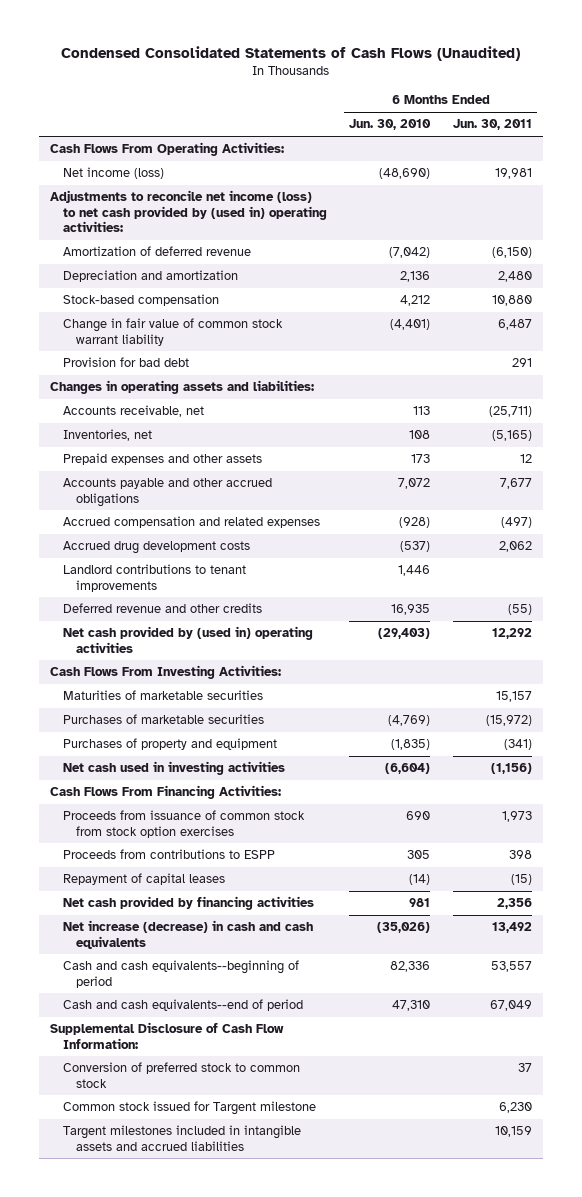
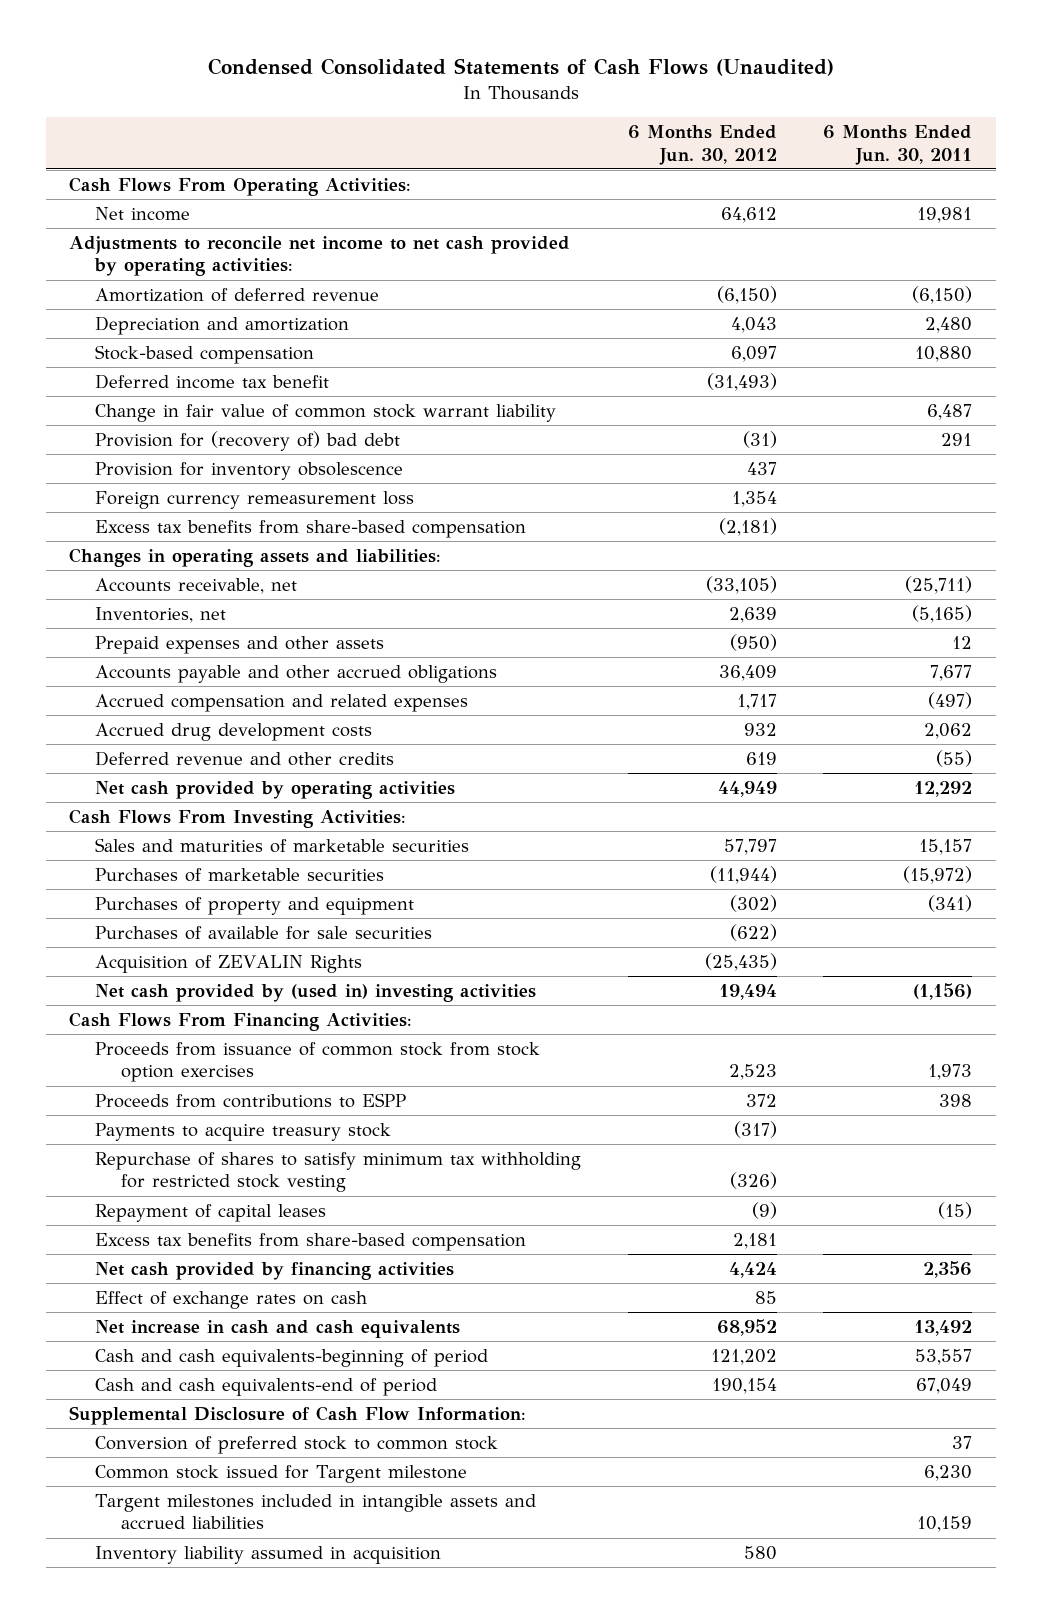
- | 6 Months Ended Jun. 30, 2010 | 6 Months Ended Jun. 30, 2011
+ | 6 Months Ended Jun. 30, 2012 | 6 Months Ended Jun. 30, 2011
- Net income (loss) | (48,690) | 19,981
- Adjustments to reconcile net income (loss) to net cash provided by (used in) operating activities:
+ Net income | 64,612 | 19,981
+ Adjustments to reconcile net income to net cash provided by operating activities:
+ Deferred income tax benefit | (31,493) |
- Provision for bad debt | | 291
+ Provision for (recovery of) bad debt | (31) | 291
+ Provision for inventory obsolescence | 437 |
+ Foreign currency remeasurement loss | 1,354 |
+ Excess tax benefits from share-based compensation | (2,181) |
- Landlord contributions to tenant improvements | 1,446 |
- Net cash provided by (used in) operating activities | (29,403) | 12,292
+ Net cash provided by operating activities | 44,949 | 12,292
- Maturities of marketable securities | | 15,157
+ Sales and maturities of marketable securities | 57,797 | 15,157
- Net cash used in investing activities | (6,604) | (1,156)
+ Purchases of available for sale securities | (622) |
+ Acquisition of ZEVALIN Rights | (25,435) |
+ Net cash provided by (used in) investing activities | 19,494 | (1,156)
+ Payments to acquire treasury stock | (317) |
+ Repurchase of shares to satisfy minimum tax withholding for restricted stock vesting | (326) |
+ Excess tax benefits from share-based compensation | 2,181 |
- Net increase (decrease) in cash and cash equivalents | (35,026) | 13,492
- Cash and cash equivalents--beginning of period | 82,336 | 53,557
- Cash and cash equivalents--end of period | 47,310 | 67,049
+ Effect of exchange rates on cash | 85 |
+ Net increase in cash and cash equivalents | 68,952 | 13,492
+ Cash and cash equivalents-beginning of period | 121,202 | 53,557
+ Cash and cash equivalents-end of period | 190,154 | 67,049
+ Inventory liability assumed in acquisition | 580 |

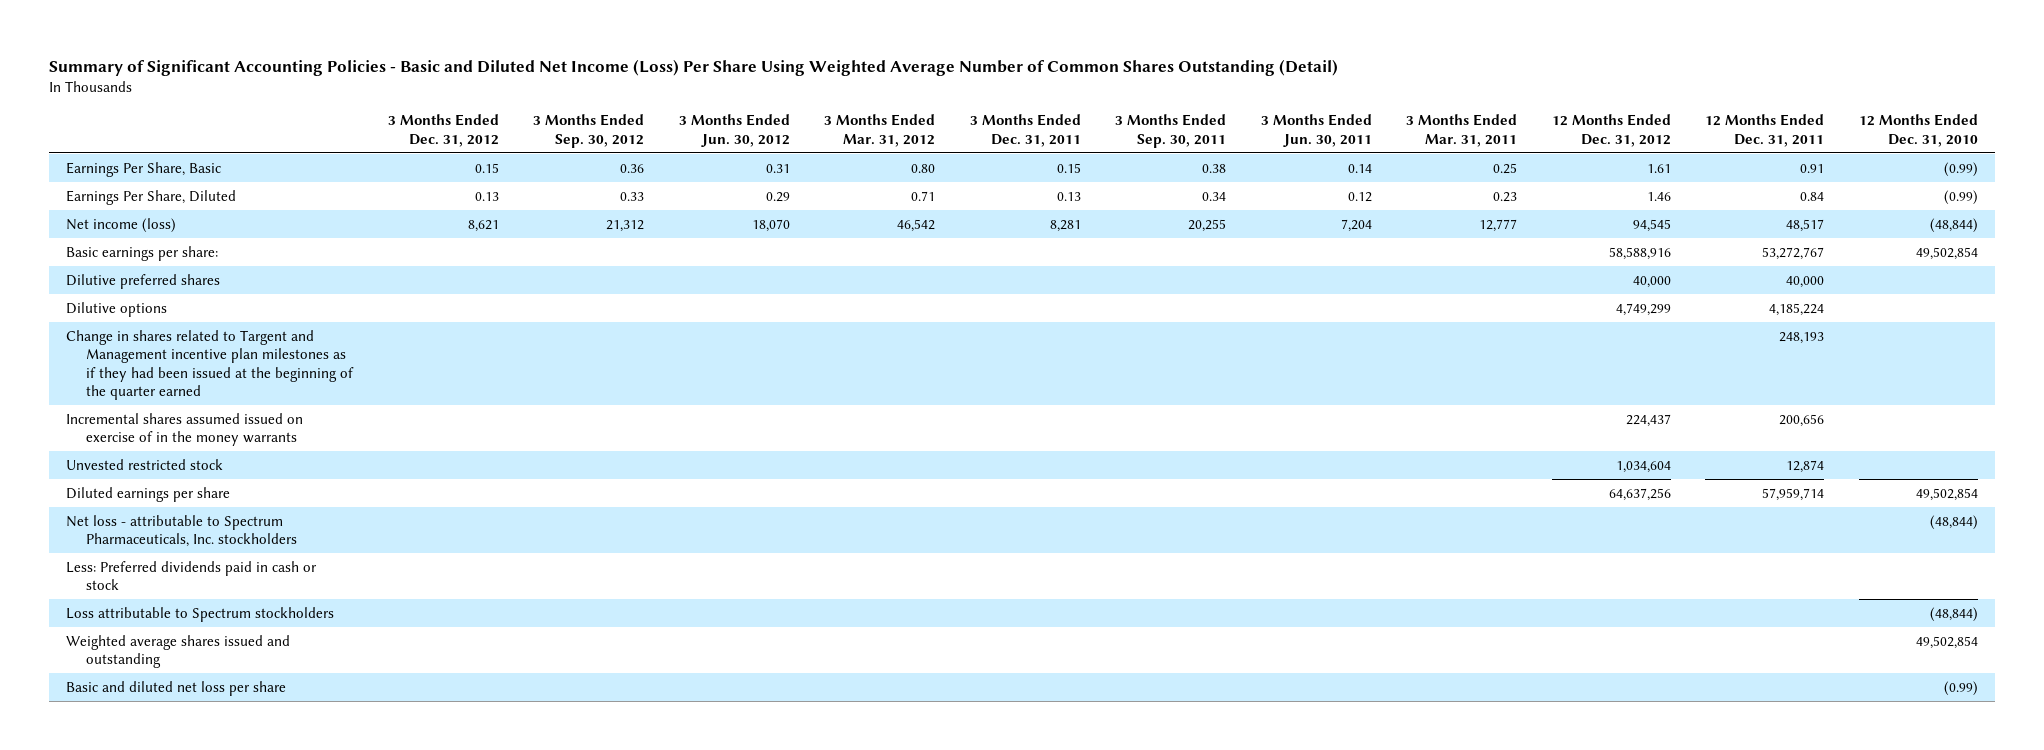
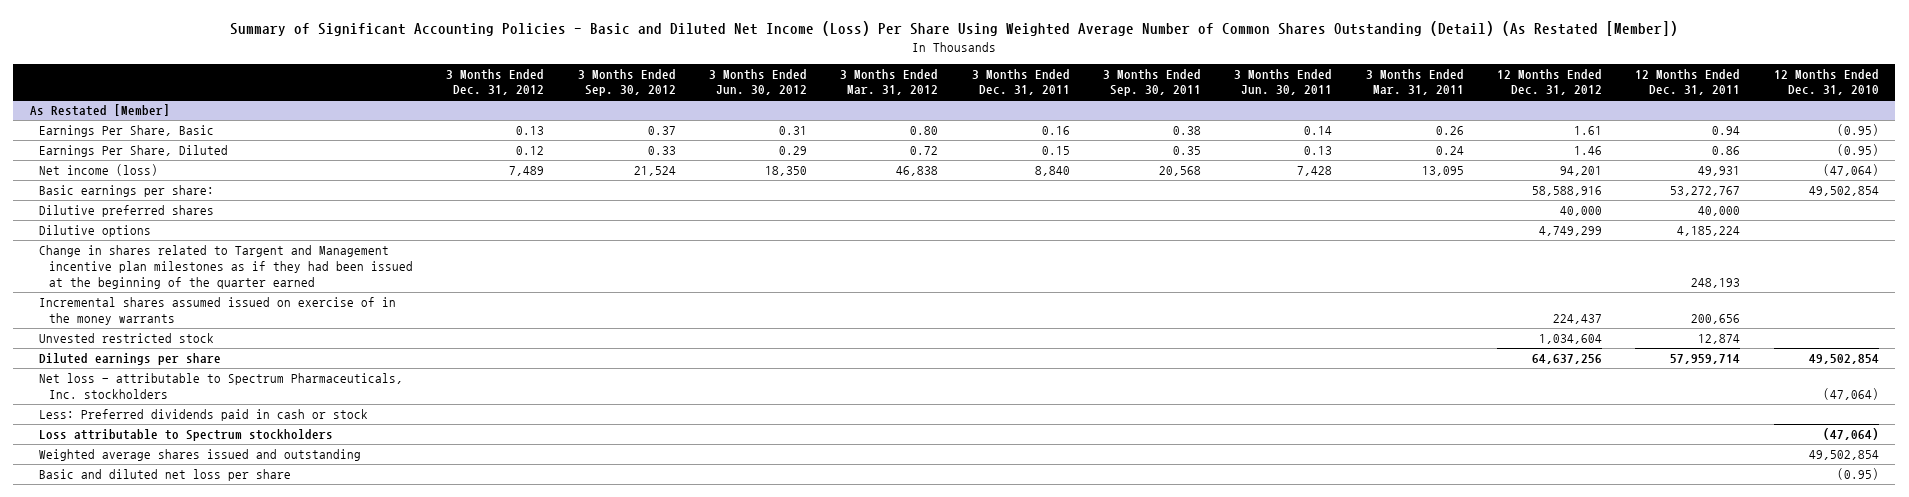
- Summary of Significant Accounting Policies - Basic and Diluted Net Income (Loss) Per Share Using Weighted Average Number of Common Shares Outstanding (Detail)
+ Summary of Significant Accounting Policies - Basic and Diluted Net Income (Loss) Per Share Using Weighted Average Number of Common Shares Outstanding (Detail) (As Restated [Member])
- Earnings Per Share, Basic | 0.15 | 0.36 | 0.31 | 0.80 | 0.15 | 0.38 | 0.14 | 0.25 | 1.61 | 0.91 | (0.99)
- Earnings Per Share, Diluted | 0.13 | 0.33 | 0.29 | 0.71 | 0.13 | 0.34 | 0.12 | 0.23 | 1.46 | 0.84 | (0.99)
- Net income (loss) | 8,621 | 21,312 | 18,070 | 46,542 | 8,281 | 20,255 | 7,204 | 12,777 | 94,545 | 48,517 | (48,844)
+ As Restated [Member]
+ Earnings Per Share, Basic | 0.13 | 0.37 | 0.31 | 0.80 | 0.16 | 0.38 | 0.14 | 0.26 | 1.61 | 0.94 | (0.95)
+ Earnings Per Share, Diluted | 0.12 | 0.33 | 0.29 | 0.72 | 0.15 | 0.35 | 0.13 | 0.24 | 1.46 | 0.86 | (0.95)
+ Net income (loss) | 7,489 | 21,524 | 18,350 | 46,838 | 8,840 | 20,568 | 7,428 | 13,095 | 94,201 | 49,931 | (47,064)
- Net loss - attributable to Spectrum Pharmaceuticals, Inc. stockholders | | | | | | | | | | | (48,844)
+ Net loss - attributable to Spectrum Pharmaceuticals, Inc. stockholders | | | | | | | | | | | (47,064)
- Loss attributable to Spectrum stockholders | | | | | | | | | | | (48,844)
+ Loss attributable to Spectrum stockholders | | | | | | | | | | | (47,064)
- Basic and diluted net loss per share | | | | | | | | | | | (0.99)
+ Basic and diluted net loss per share | | | | | | | | | | | (0.95)

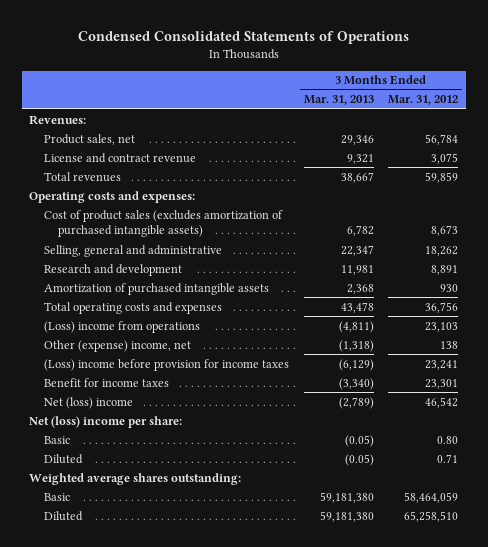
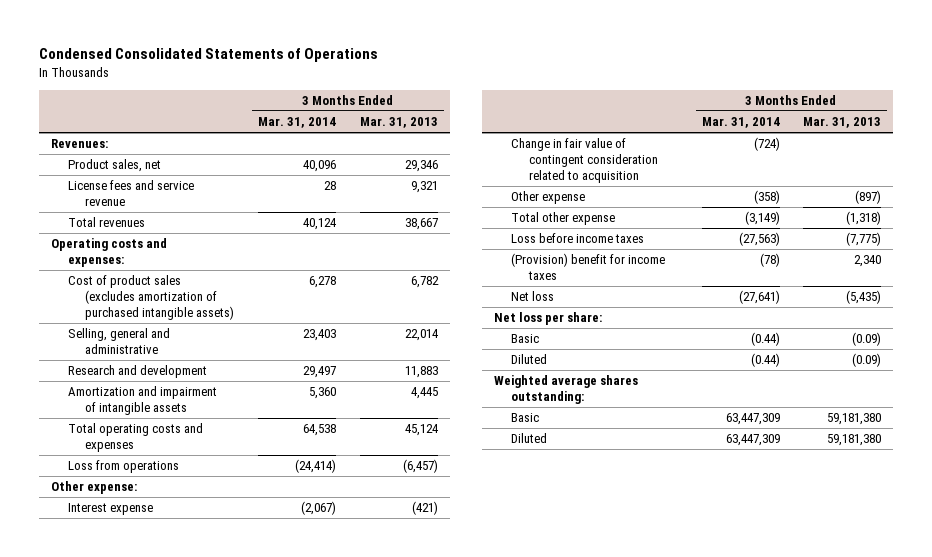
- | 3 Months Ended Mar. 31, 2013 | 3 Months Ended Mar. 31, 2012
+ | 3 Months Ended Mar. 31, 2014 | 3 Months Ended Mar. 31, 2013
- License and contract revenue | 9,321 | 3,075
+ License fees and service revenue | 28 | 9,321
- Selling, general and administrative | 22,347 | 18,262
- Research and development | 11,981 | 8,891
- Amortization of purchased intangible assets | 2,368 | 930
- Total operating costs and expenses | 43,478 | 36,756
- (Loss) income from operations | (4,811) | 23,103
- Other (expense) income, net | (1,318) | 138
- (Loss) income before provision for income taxes | (6,129) | 23,241
- Benefit for income taxes | (3,340) | 23,301
- Net (loss) income | (2,789) | 46,542
- Net (loss) income per share:
- Basic | (0.05) | 0.80
- Diluted | (0.05) | 0.71
+ Selling, general and administrative | 23,403 | 22,014
+ Research and development | 29,497 | 11,883
+ Amortization and impairment of intangible assets | 5,360 | 4,445
+ Total operating costs and expenses | 64,538 | 45,124
+ Loss from operations | (24,414) | (6,457)
+ Other expense:
+ Interest expense | (2,067) | (421)
+ Change in fair value of contingent consideration related to acquisition | (724) |
+ Other expense | (358) | (897)
+ Total other expense | (3,149) | (1,318)
+ Loss before income taxes | (27,563) | (7,775)
+ (Provision) benefit for income taxes | (78) | 2,340
+ Net loss | (27,641) | (5,435)
+ Net loss per share:
+ Basic | (0.44) | (0.09)
+ Diluted | (0.44) | (0.09)

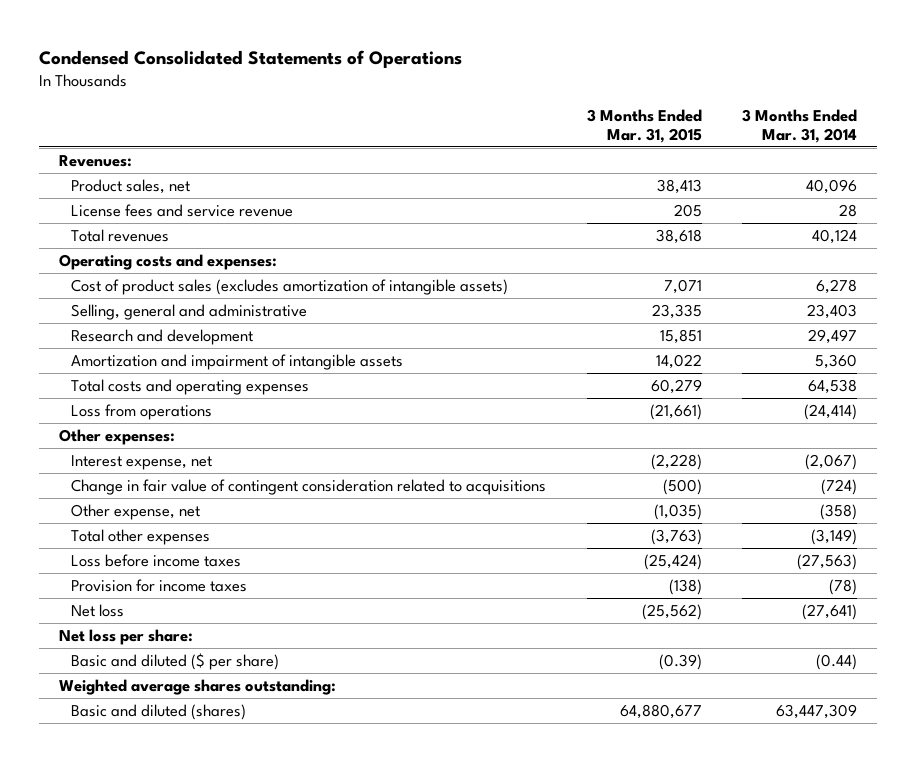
- | 3 Months Ended Mar. 31, 2014 | 3 Months Ended Mar. 31, 2013
+ | 3 Months Ended Mar. 31, 2015 | 3 Months Ended Mar. 31, 2014
- Cost of product sales (excludes amortization of purchased intangible assets) | 6,278 | 6,782
+ Cost of product sales (excludes amortization of intangible assets) | 7,071 | 6,278
- Total operating costs and expenses | 64,538 | 45,124
+ Total costs and operating expenses | 60,279 | 64,538
- Other expense:
- Interest expense | (2,067) | (421)
- Change in fair value of contingent consideration related to acquisition | (724) |
- Other expense | (358) | (897)
- Total other expense | (3,149) | (1,318)
+ Other expenses:
+ Interest expense, net | (2,228) | (2,067)
+ Change in fair value of contingent consideration related to acquisitions | (500) | (724)
+ Other expense, net | (1,035) | (358)
+ Total other expenses | (3,763) | (3,149)
- (Provision) benefit for income taxes | (78) | 2,340
+ Provision for income taxes | (138) | (78)
- Basic | (0.44) | (0.09)
- Diluted | (0.44) | (0.09)
+ Basic and diluted ($ per share) | (0.39) | (0.44)
- Basic | 63,447,309 | 59,181,380
- Diluted | 63,447,309 | 59,181,380
+ Basic and diluted (shares) | 64,880,677 | 63,447,309

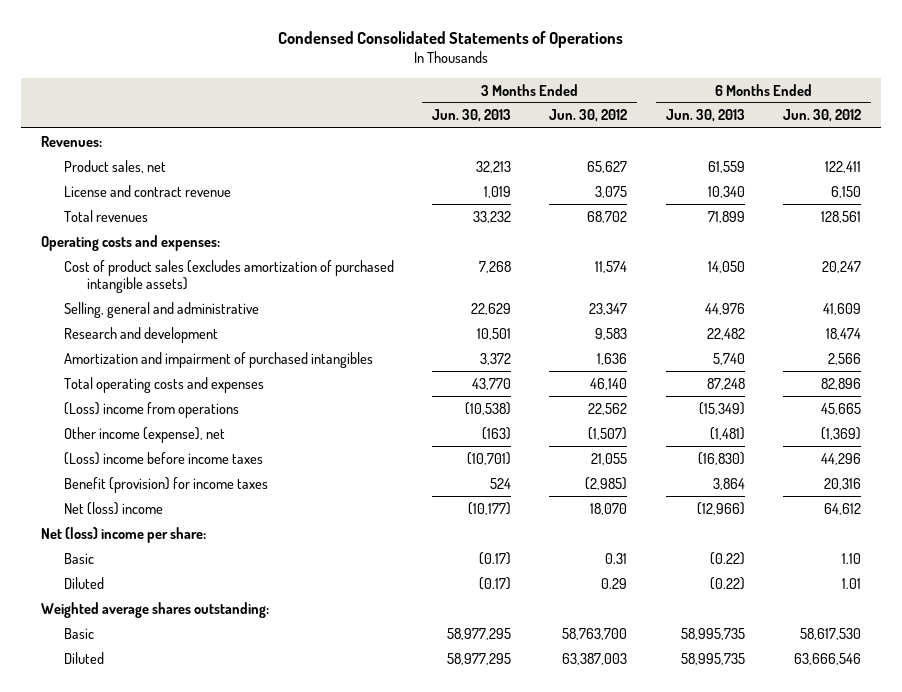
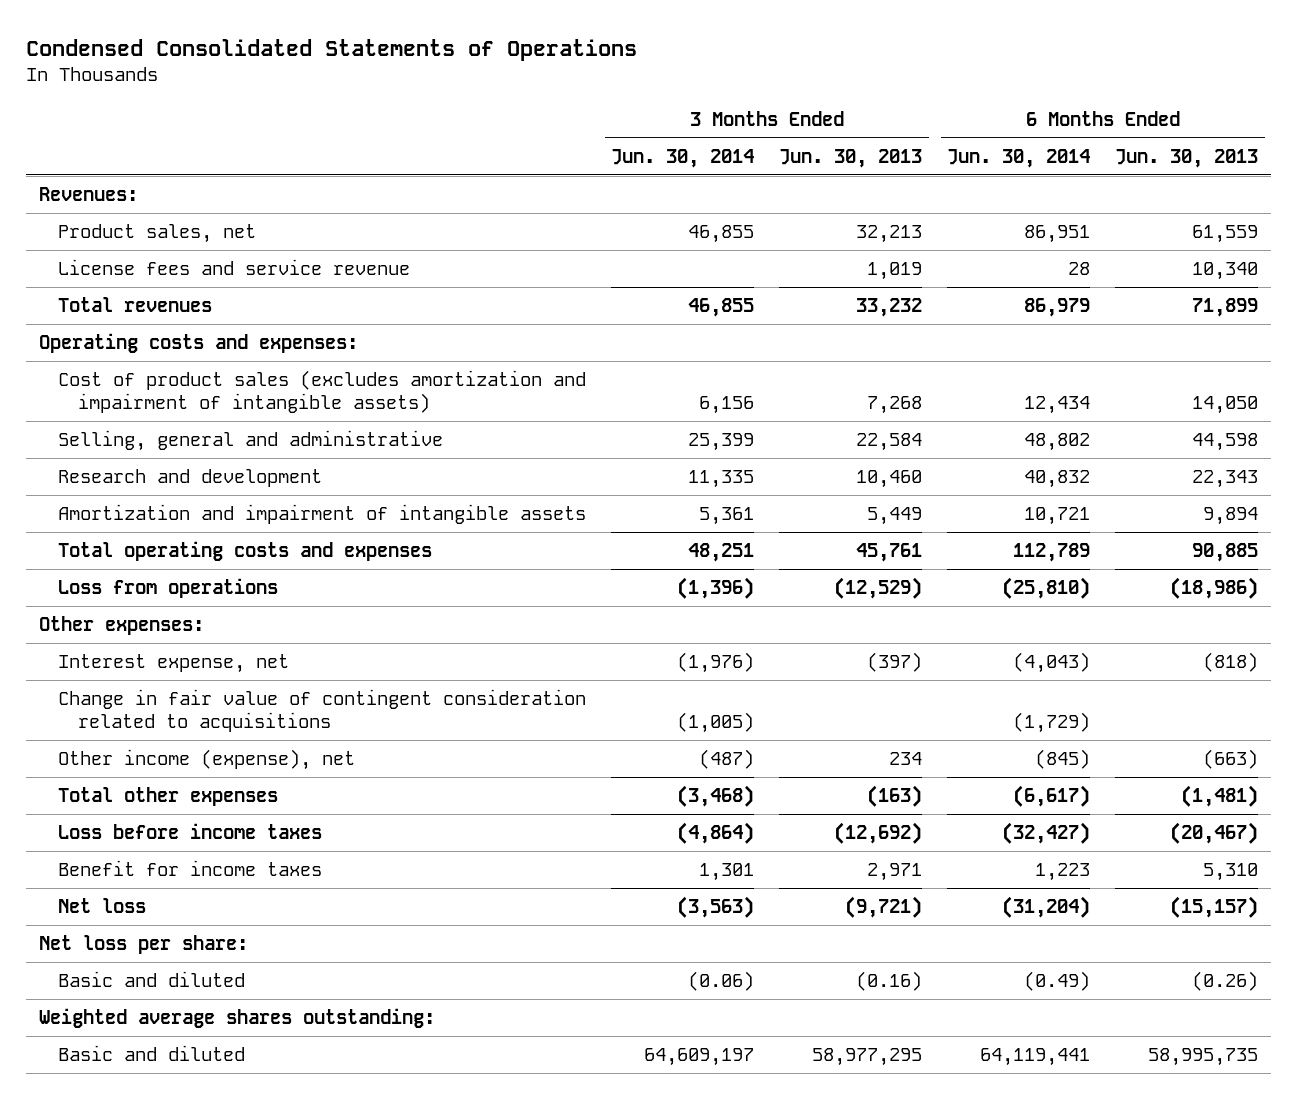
- | 3 Months Ended Jun. 30, 2013 | 3 Months Ended Jun. 30, 2012 | 6 Months Ended Jun. 30, 2013 | 6 Months Ended Jun. 30, 2012
+ | 3 Months Ended Jun. 30, 2014 | 3 Months Ended Jun. 30, 2013 | 6 Months Ended Jun. 30, 2014 | 6 Months Ended Jun. 30, 2013
- License and contract revenue | 1,019 | 3,075 | 10,340 | 6,150
+ License fees and service revenue | | 1,019 | 28 | 10,340
- Cost of product sales (excludes amortization of purchased intangible assets) | 7,268 | 11,574 | 14,050 | 20,247
- Selling, general and administrative | 22,629 | 23,347 | 44,976 | 41,609
- Research and development | 10,501 | 9,583 | 22,482 | 18,474
- Amortization and impairment of purchased intangibles | 3,372 | 1,636 | 5,740 | 2,566
- Total operating costs and expenses | 43,770 | 46,140 | 87,248 | 82,896
- (Loss) income from operations | (10,538) | 22,562 | (15,349) | 45,665
- Other income (expense), net | (163) | (1,507) | (1,481) | (1,369)
- (Loss) income before income taxes | (10,701) | 21,055 | (16,830) | 44,296
- Benefit (provision) for income taxes | 524 | (2,985) | 3,864 | 20,316
- Net (loss) income | (10,177) | 18,070 | (12,966) | 64,612
- Net (loss) income per share:
- Basic | (0.17) | 0.31 | (0.22) | 1.10
- Diluted | (0.17) | 0.29 | (0.22) | 1.01
+ Cost of product sales (excludes amortization and impairment of intangible assets) | 6,156 | 7,268 | 12,434 | 14,050
+ Selling, general and administrative | 25,399 | 22,584 | 48,802 | 44,598
+ Research and development | 11,335 | 10,460 | 40,832 | 22,343
+ Amortization and impairment of intangible assets | 5,361 | 5,449 | 10,721 | 9,894
+ Total operating costs and expenses | 48,251 | 45,761 | 112,789 | 90,885
+ Loss from operations | (1,396) | (12,529) | (25,810) | (18,986)
+ Other expenses:
+ Interest expense, net | (1,976) | (397) | (4,043) | (818)
+ Change in fair value of contingent consideration related to acquisitions | (1,005) | | (1,729) |
+ Other income (expense), net | (487) | 234 | (845) | (663)
+ Total other expenses | (3,468) | (163) | (6,617) | (1,481)
+ Loss before income taxes | (4,864) | (12,692) | (32,427) | (20,467)
+ Benefit for income taxes | 1,301 | 2,971 | 1,223 | 5,310
+ Net loss | (3,563) | (9,721) | (31,204) | (15,157)
+ Net loss per share:
+ Basic and diluted | (0.06) | (0.16) | (0.49) | (0.26)
- Basic | 58,977,295 | 58,763,700 | 58,995,735 | 58,617,530
- Diluted | 58,977,295 | 63,387,003 | 58,995,735 | 63,666,546
+ Basic and diluted | 64,609,197 | 58,977,295 | 64,119,441 | 58,995,735

